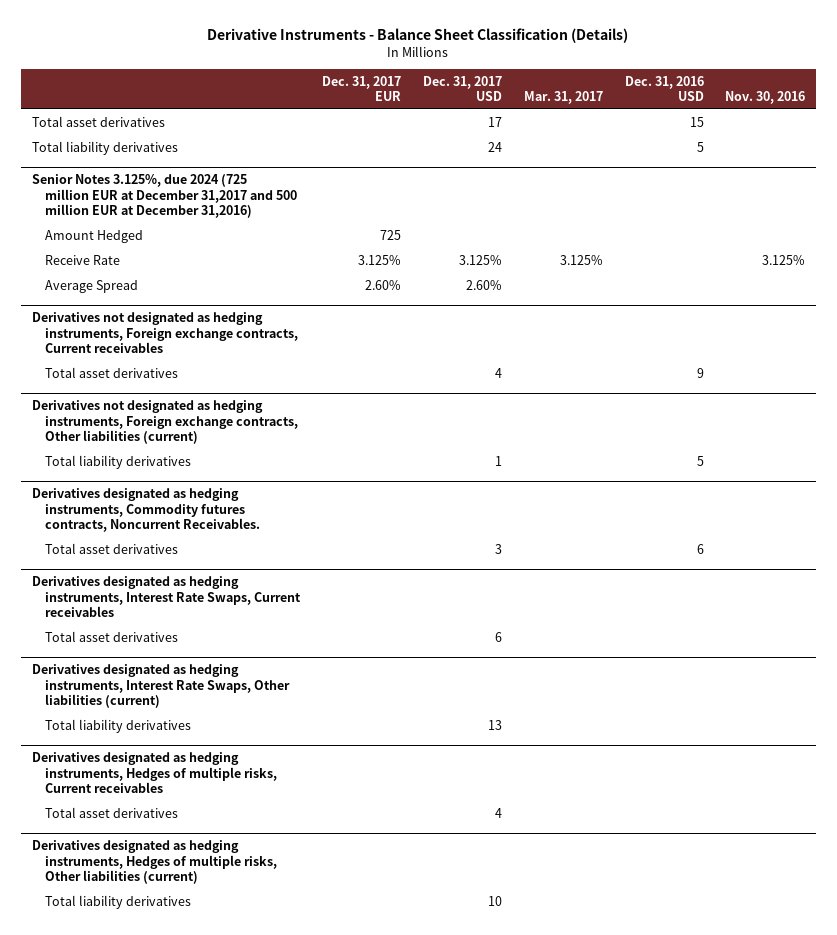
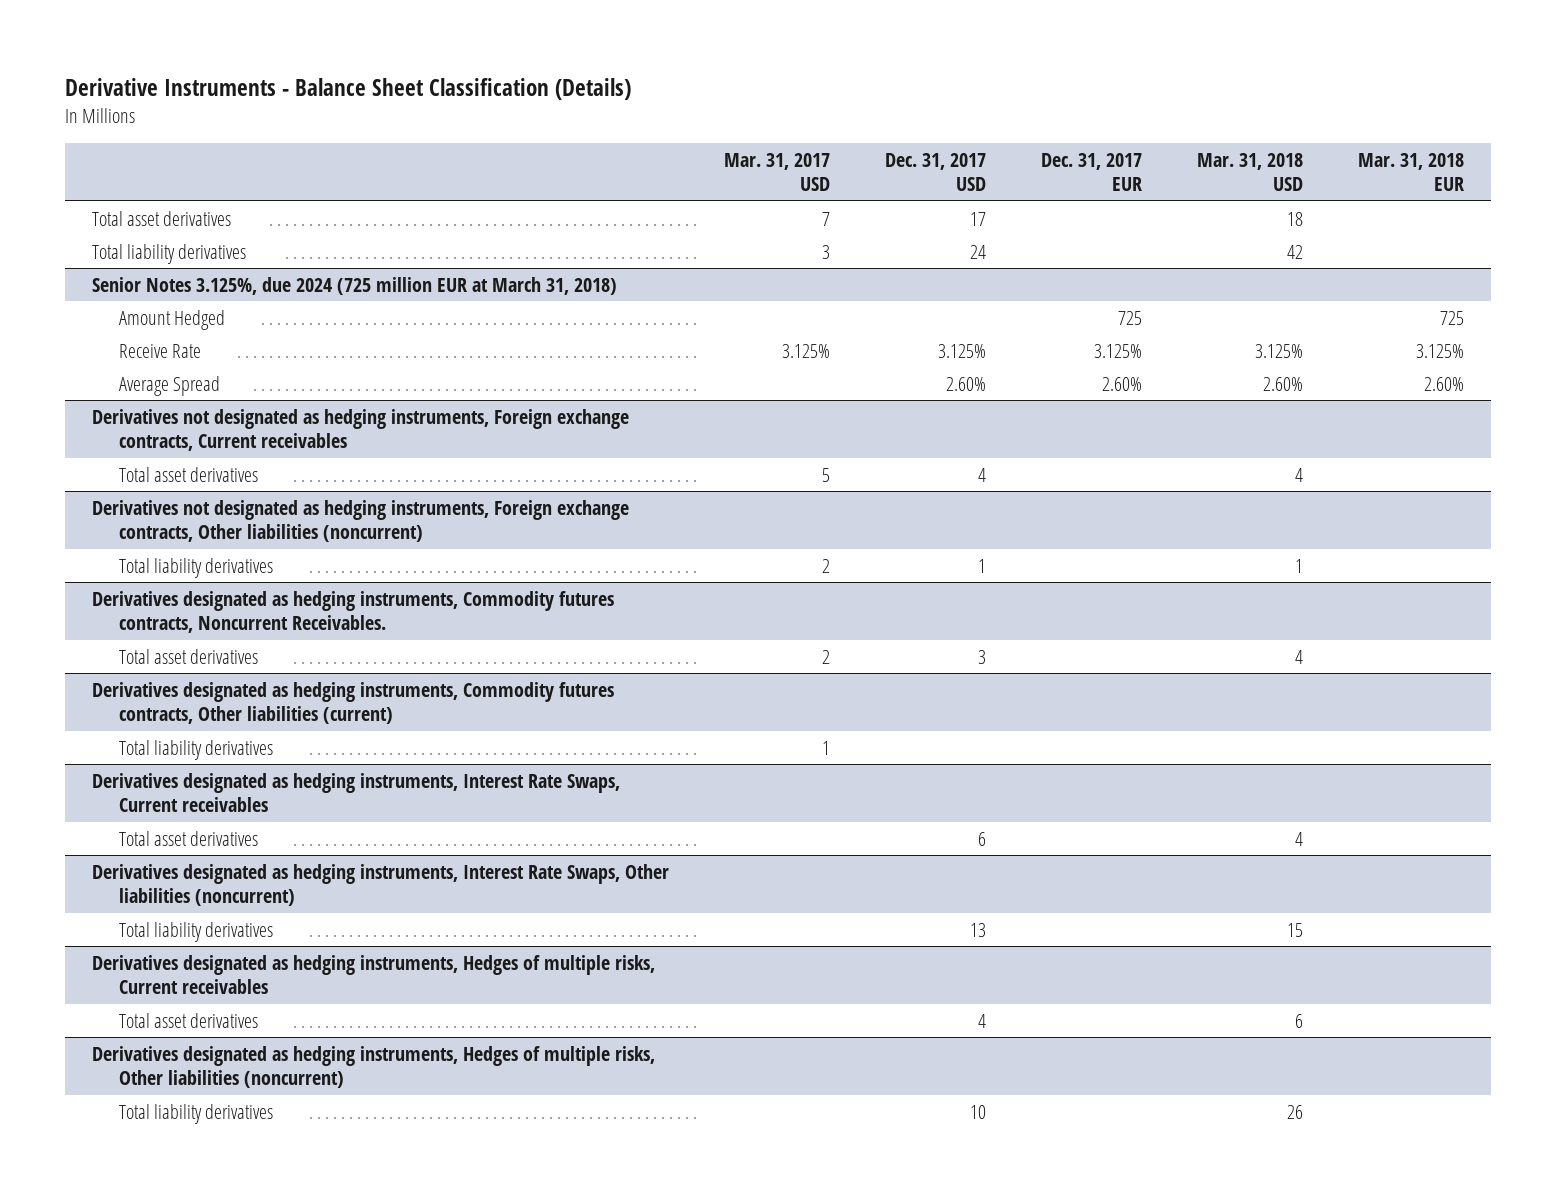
- | Dec. 31, 2017 EUR | Dec. 31, 2017 USD | Mar. 31, 2017 | Dec. 31, 2016 USD | Nov. 30, 2016
+ | Mar. 31, 2017 USD | Dec. 31, 2017 USD | Dec. 31, 2017 EUR | Mar. 31, 2018 USD | Mar. 31, 2018 EUR
- Senior Notes 3.125%, due 2024 (725 million EUR at December 31,2017 and 500 million EUR at December 31,2016)
+ Senior Notes 3.125%, due 2024 (725 million EUR at March 31, 2018)
- Derivatives not designated as hedging instruments, Foreign exchange contracts, Other liabilities (current)
+ Derivatives not designated as hedging instruments, Foreign exchange contracts, Other liabilities (noncurrent)
+ Derivatives designated as hedging instruments, Commodity futures contracts, Other liabilities (current)
+ Total liability derivatives | 1 | | | |
- Derivatives designated as hedging instruments, Interest Rate Swaps, Other liabilities (current)
+ Derivatives designated as hedging instruments, Interest Rate Swaps, Other liabilities (noncurrent)
- Derivatives designated as hedging instruments, Hedges of multiple risks, Other liabilities (current)
+ Derivatives designated as hedging instruments, Hedges of multiple risks, Other liabilities (noncurrent)

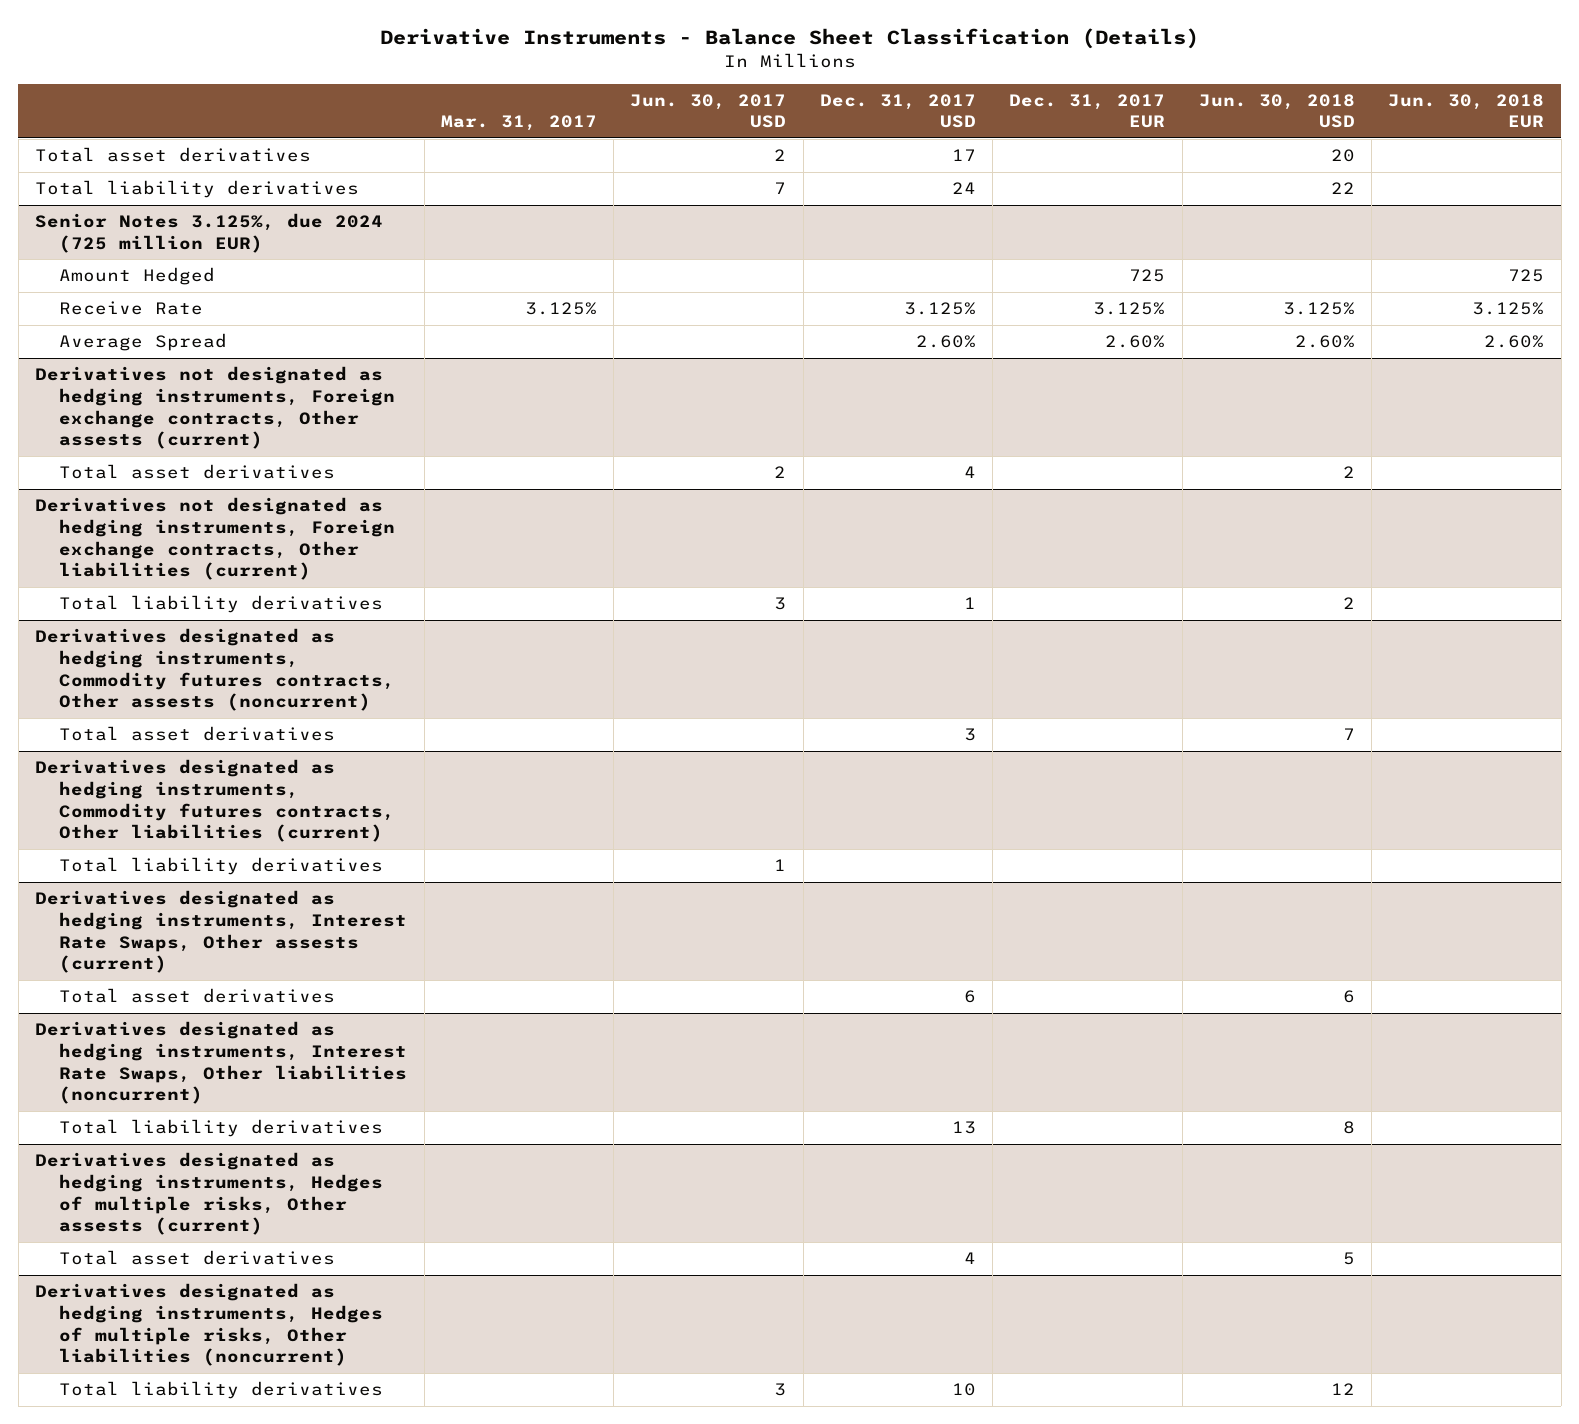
- | Mar. 31, 2017 USD | Dec. 31, 2017 USD | Dec. 31, 2017 EUR | Mar. 31, 2018 USD | Mar. 31, 2018 EUR
+ | Mar. 31, 2017 | Jun. 30, 2017 USD | Dec. 31, 2017 USD | Dec. 31, 2017 EUR | Jun. 30, 2018 USD | Jun. 30, 2018 EUR
- Senior Notes 3.125%, due 2024 (725 million EUR at March 31, 2018)
+ Senior Notes 3.125%, due 2024 (725 million EUR)
- Derivatives not designated as hedging instruments, Foreign exchange contracts, Current receivables
+ Derivatives not designated as hedging instruments, Foreign exchange contracts, Other assests (current)
- Derivatives not designated as hedging instruments, Foreign exchange contracts, Other liabilities (noncurrent)
+ Derivatives not designated as hedging instruments, Foreign exchange contracts, Other liabilities (current)
- Derivatives designated as hedging instruments, Commodity futures contracts, Noncurrent Receivables.
+ Derivatives designated as hedging instruments, Commodity futures contracts, Other assests (noncurrent)
- Derivatives designated as hedging instruments, Interest Rate Swaps, Current receivables
+ Derivatives designated as hedging instruments, Interest Rate Swaps, Other assests (current)
- Derivatives designated as hedging instruments, Hedges of multiple risks, Current receivables
+ Derivatives designated as hedging instruments, Hedges of multiple risks, Other assests (current)

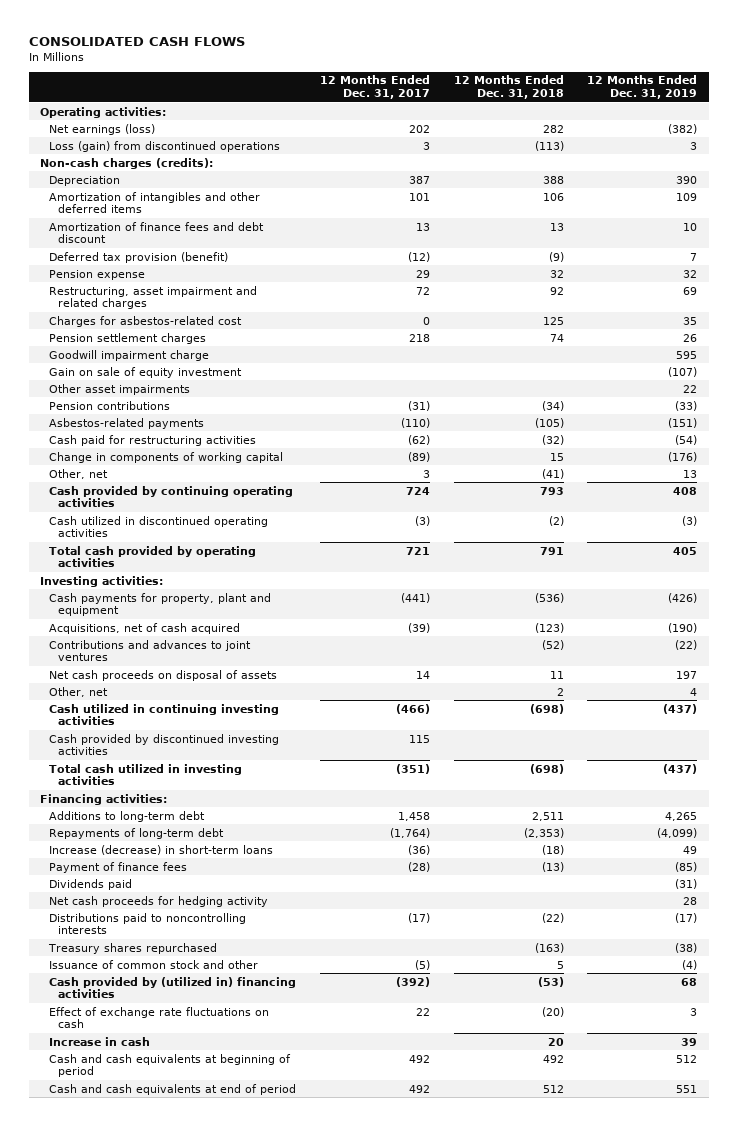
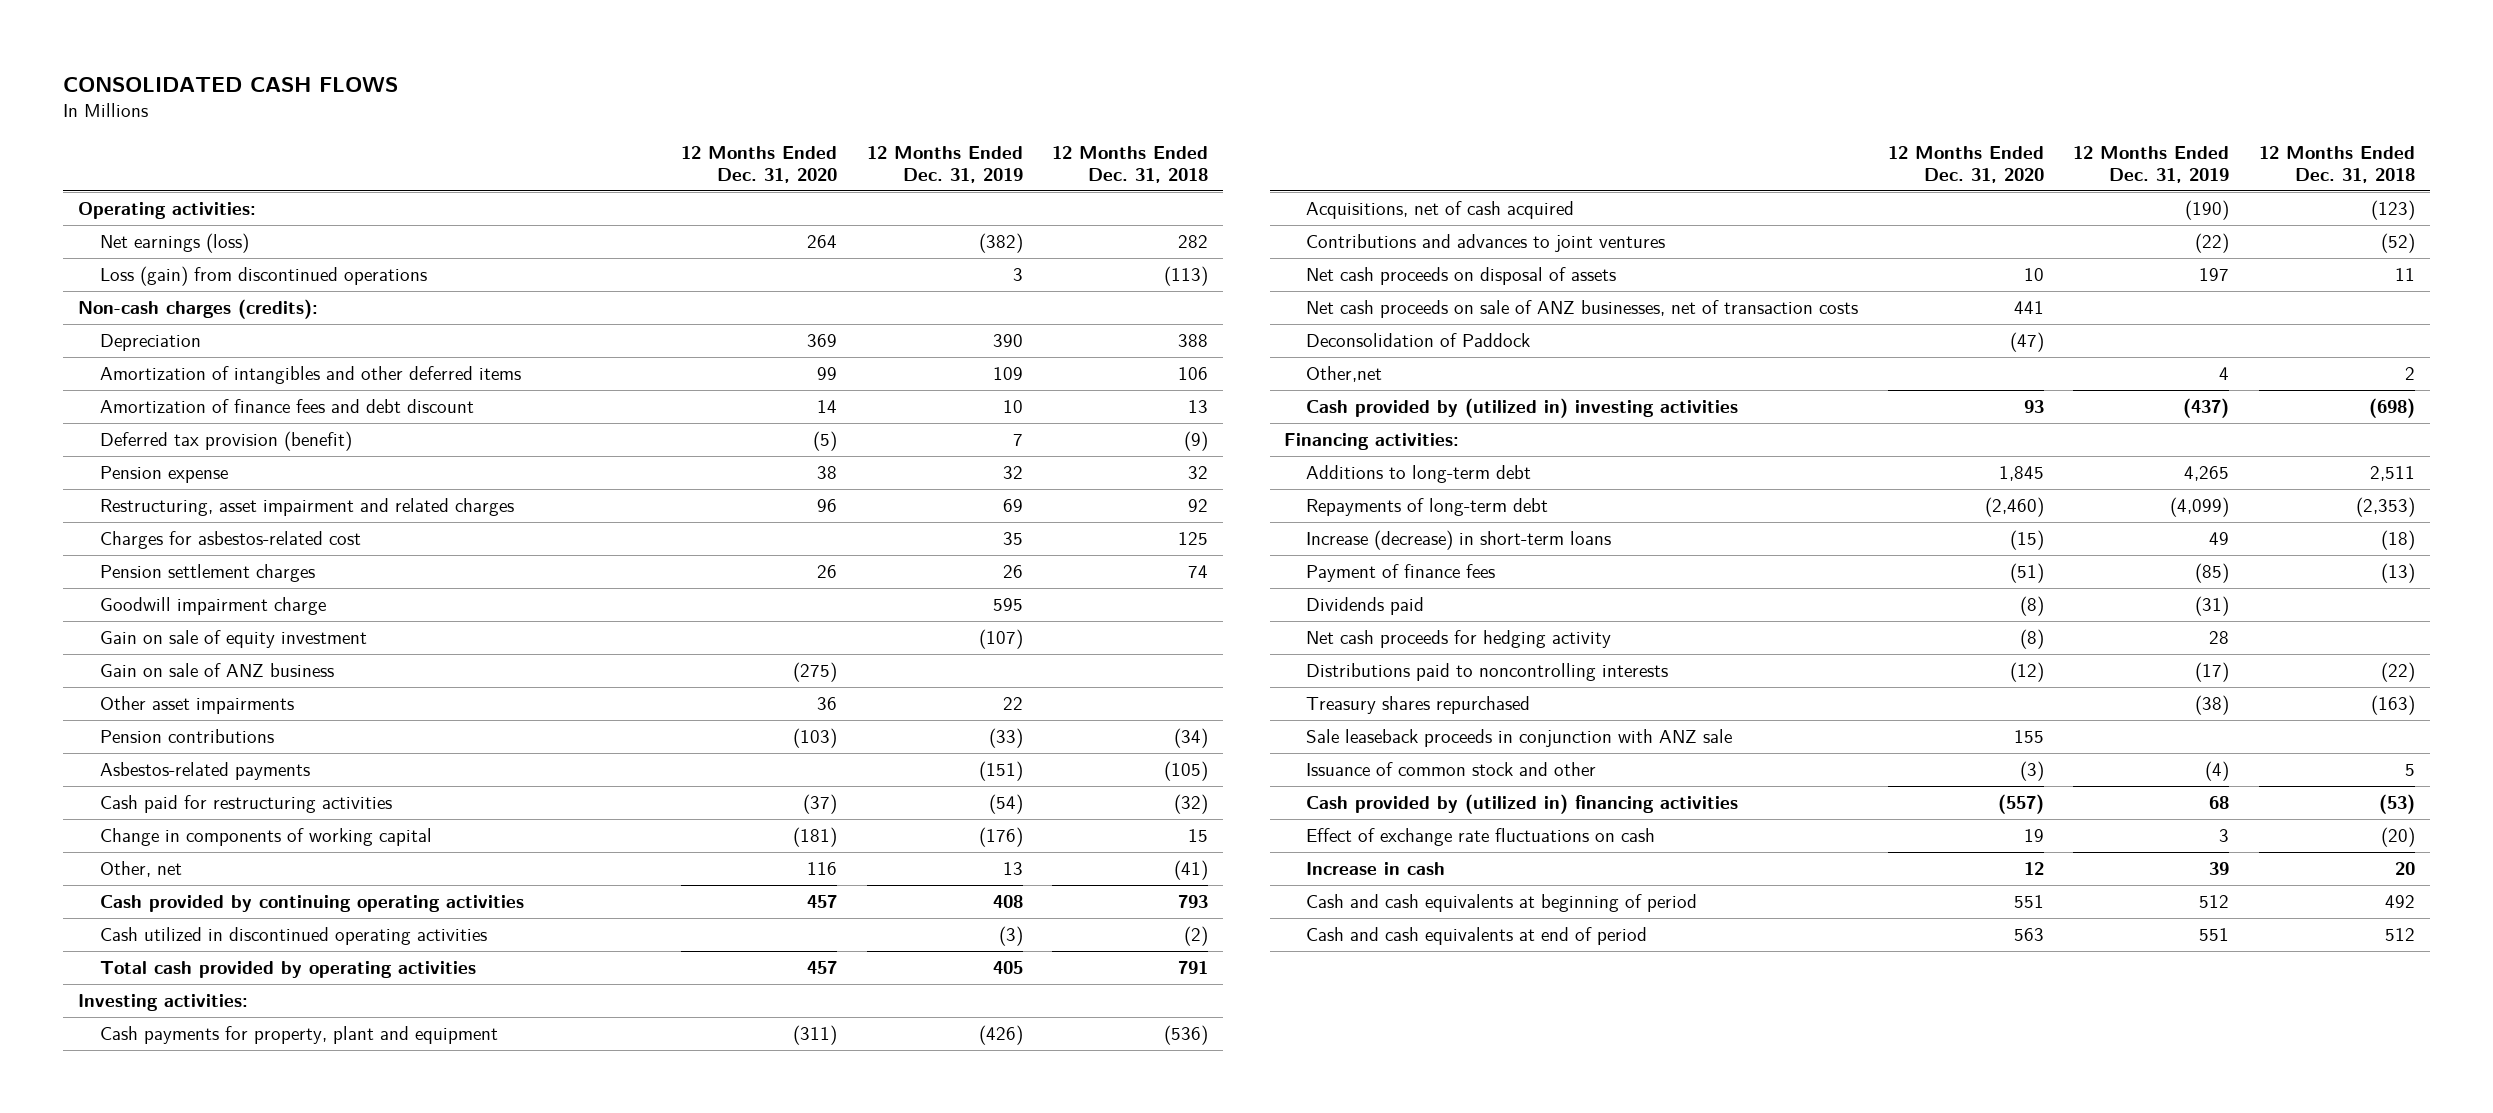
- | 12 Months Ended Dec. 31, 2017 | 12 Months Ended Dec. 31, 2018 | 12 Months Ended Dec. 31, 2019
+ | 12 Months Ended Dec. 31, 2020 | 12 Months Ended Dec. 31, 2019 | 12 Months Ended Dec. 31, 2018
+ Gain on sale of ANZ business | (275) | |
- Other, net | | 2 | 4
- Cash utilized in continuing investing activities | (466) | (698) | (437)
- Cash provided by discontinued investing activities | 115 | |
- Total cash utilized in investing activities | (351) | (698) | (437)
+ Net cash proceeds on sale of ANZ businesses, net of transaction costs | 441 | |
+ Deconsolidation of Paddock | (47) | |
+ Other,net | | 4 | 2
+ Cash provided by (utilized in) investing activities | 93 | (437) | (698)
+ Sale leaseback proceeds in conjunction with ANZ sale | 155 | |

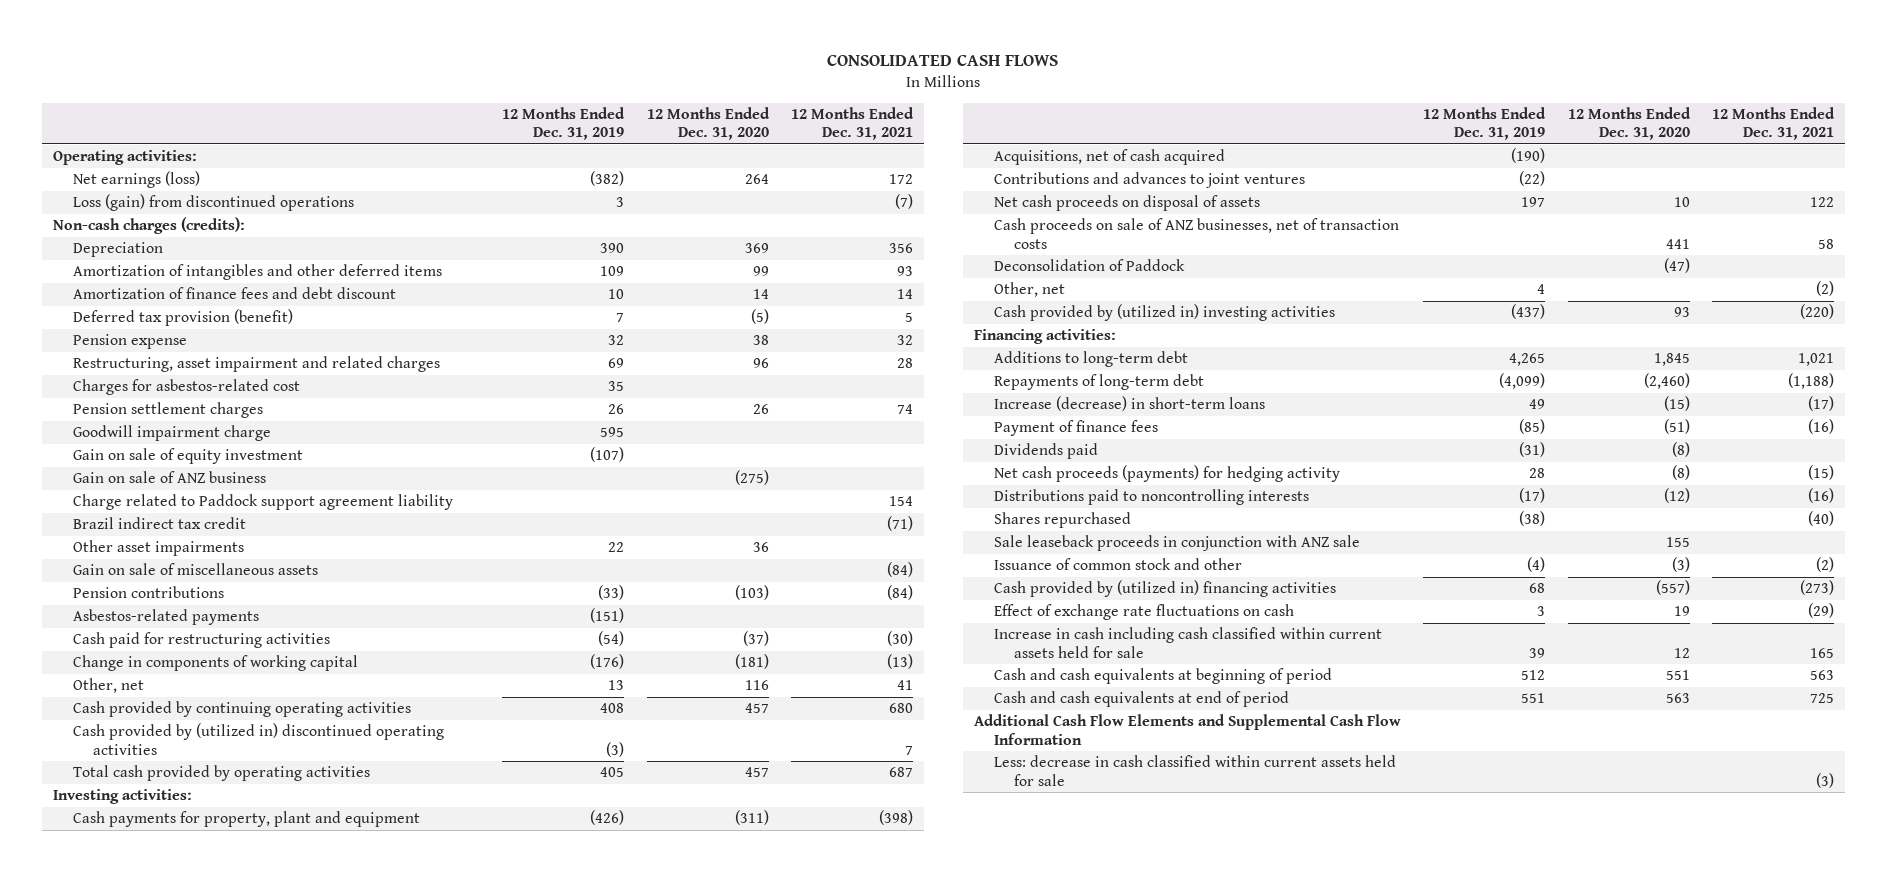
- | 12 Months Ended Dec. 31, 2020 | 12 Months Ended Dec. 31, 2019 | 12 Months Ended Dec. 31, 2018
+ | 12 Months Ended Dec. 31, 2019 | 12 Months Ended Dec. 31, 2020 | 12 Months Ended Dec. 31, 2021
+ Charge related to Paddock support agreement liability | | | 154
+ Brazil indirect tax credit | | | (71)
+ Gain on sale of miscellaneous assets | | | (84)
- Cash utilized in discontinued operating activities | | (3) | (2)
+ Cash provided by (utilized in) discontinued operating activities | (3) | | 7
- Net cash proceeds on sale of ANZ businesses, net of transaction costs | 441 | |
+ Cash proceeds on sale of ANZ businesses, net of transaction costs | | 441 | 58
- Other,net | | 4 | 2
+ Other, net | 4 | | (2)
- Net cash proceeds for hedging activity | (8) | 28 |
+ Net cash proceeds (payments) for hedging activity | 28 | (8) | (15)
- Treasury shares repurchased | | (38) | (163)
+ Shares repurchased | (38) | | (40)
- Increase in cash | 12 | 39 | 20
+ Increase in cash including cash classified within current assets held for sale | 39 | 12 | 165
+ Additional Cash Flow Elements and Supplemental Cash Flow Information
+ Less: decrease in cash classified within current assets held for sale | | | (3)

